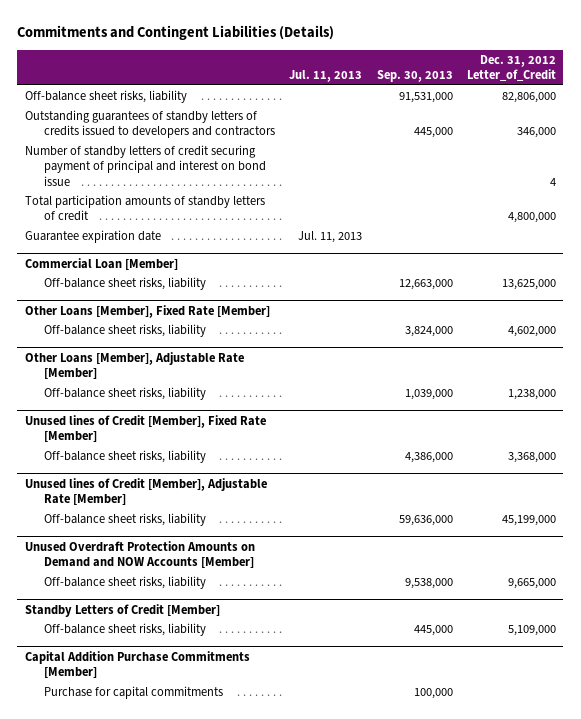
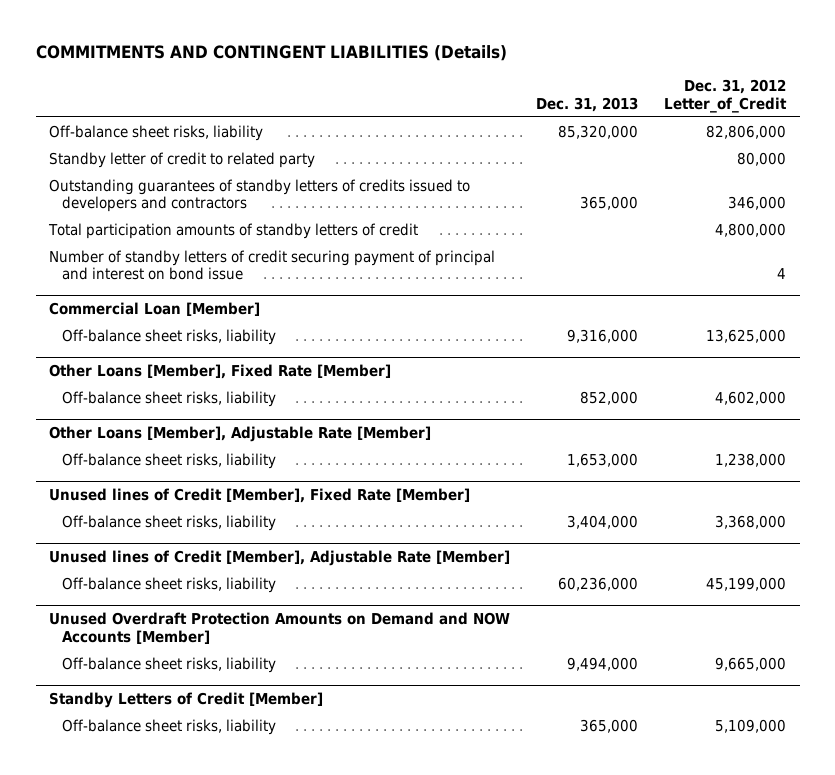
- Commitments and Contingent Liabilities (Details)
+ COMMITMENTS AND CONTINGENT LIABILITIES (Details)
- | Jul. 11, 2013 | Sep. 30, 2013 | Dec. 31, 2012 Letter_of_Credit
+ | Dec. 31, 2013 | Dec. 31, 2012 Letter_of_Credit
+ Standby letter of credit to related party | | 80,000
- Guarantee expiration date | Jul. 11, 2013 | |
moved down: Number of standby letters of credit securing payment of principal and interest on bond issue | | 4
- Capital Addition Purchase Commitments [Member]
- Purchase for capital commitments | | 100,000 |

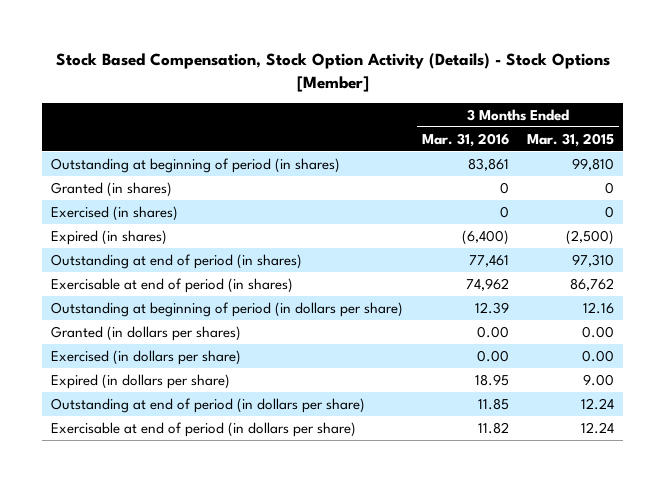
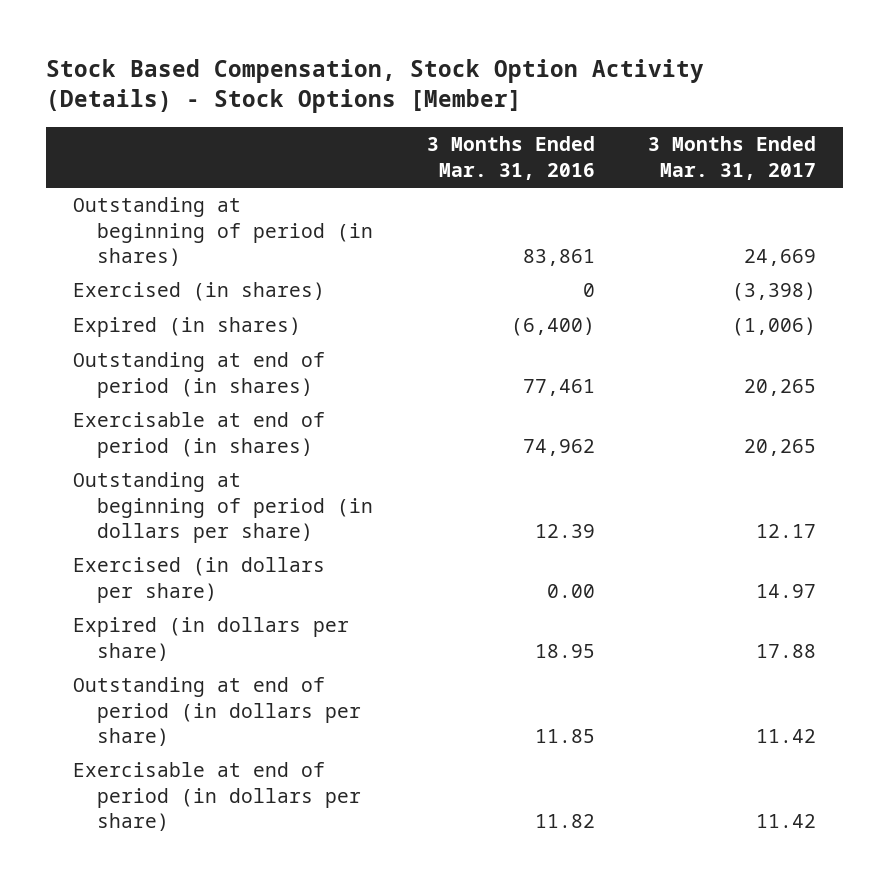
- | 3 Months Ended Mar. 31, 2016 | 3 Months Ended Mar. 31, 2015
+ | 3 Months Ended Mar. 31, 2016 | 3 Months Ended Mar. 31, 2017
- Granted (in shares) | 0 | 0
- Granted (in dollars per shares) | 0.00 | 0.00

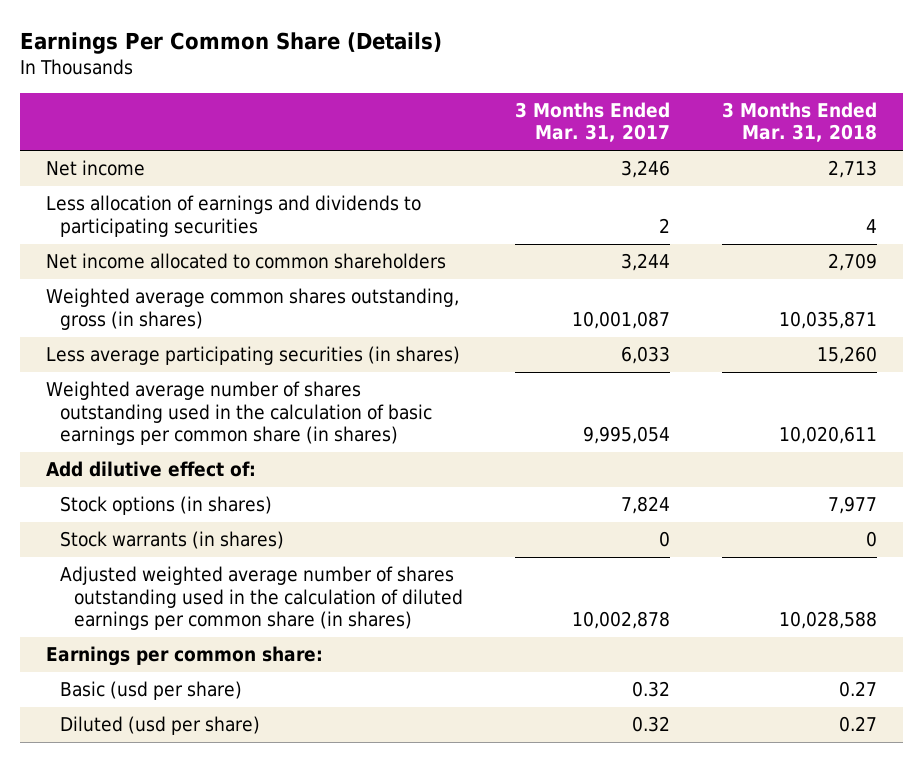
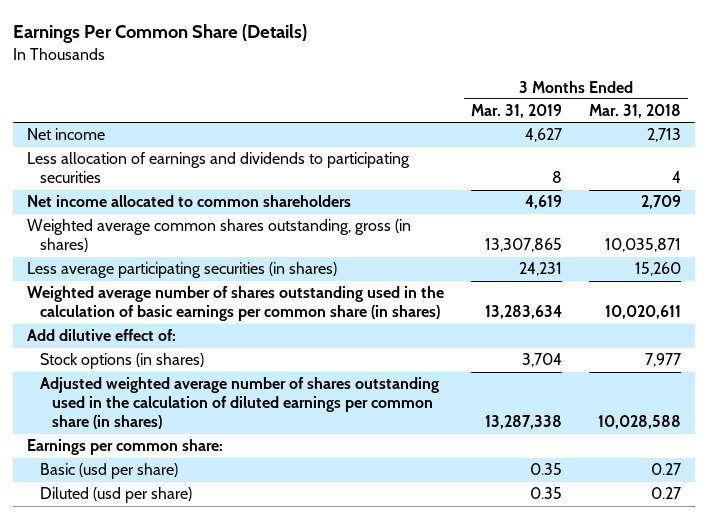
- | 3 Months Ended Mar. 31, 2017 | 3 Months Ended Mar. 31, 2018
+ | 3 Months Ended Mar. 31, 2019 | 3 Months Ended Mar. 31, 2018
- Stock warrants (in shares) | 0 | 0

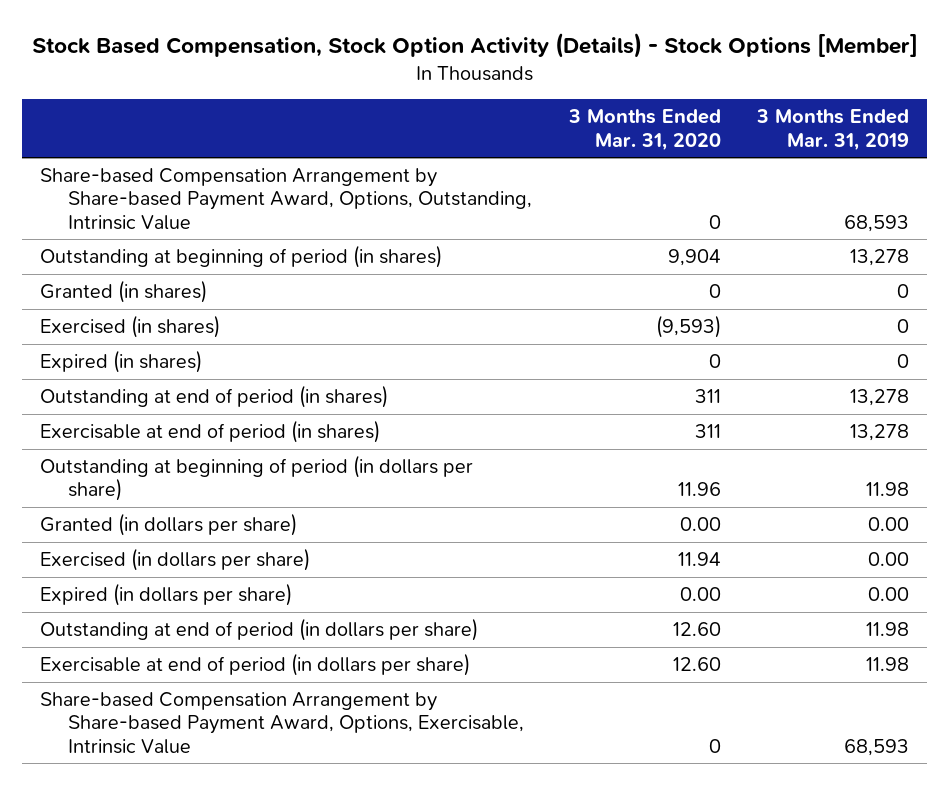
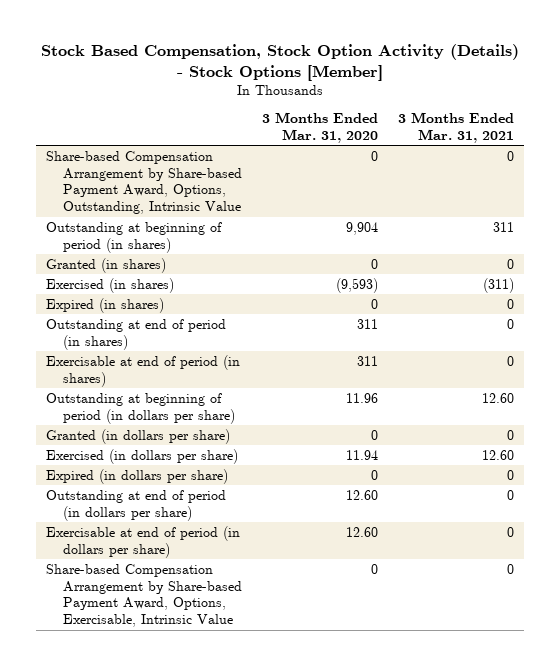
- | 3 Months Ended Mar. 31, 2020 | 3 Months Ended Mar. 31, 2019
+ | 3 Months Ended Mar. 31, 2020 | 3 Months Ended Mar. 31, 2021
- Granted (in dollars per share) | 0.00 | 0.00
+ Granted (in dollars per share) | 0 | 0
- Expired (in dollars per share) | 0.00 | 0.00
+ Expired (in dollars per share) | 0 | 0

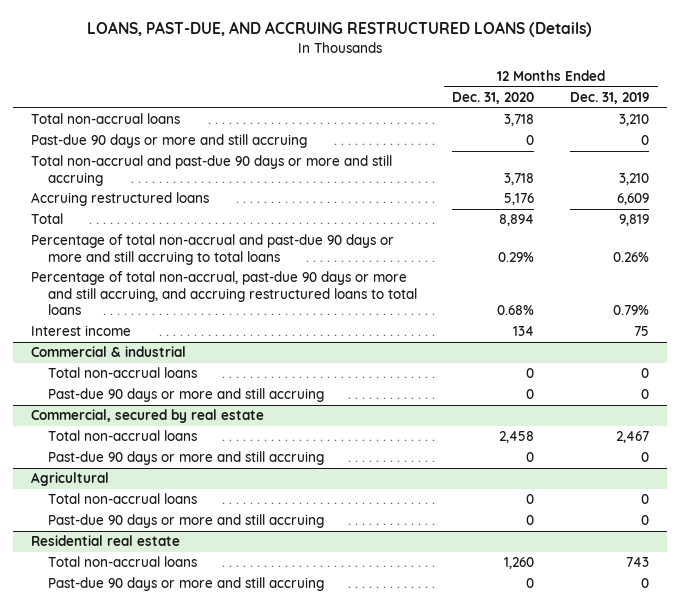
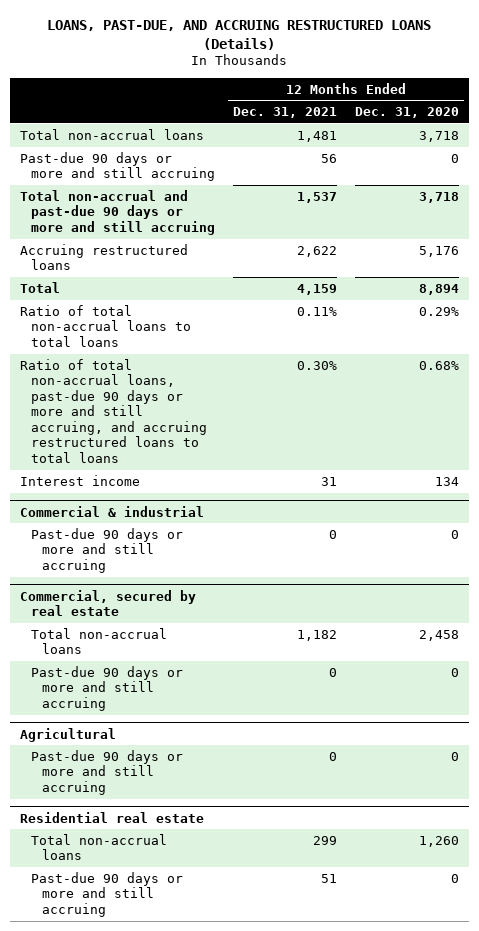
- | 12 Months Ended Dec. 31, 2020 | 12 Months Ended Dec. 31, 2019
+ | 12 Months Ended Dec. 31, 2021 | 12 Months Ended Dec. 31, 2020
- Percentage of total non-accrual and past-due 90 days or more and still accruing to total loans | 0.29% | 0.26%
- Percentage of total non-accrual, past-due 90 days or more and still accruing, and accruing restructured loans to total loans | 0.68% | 0.79%
+ Ratio of total non-accrual loans to total loans | 0.11% | 0.29%
+ Ratio of total non-accrual loans, past-due 90 days or more and still accruing, and accruing restructured loans to total loans | 0.30% | 0.68%
@ Commercial & industrial
- Total non-accrual loans | 0 | 0
@ Agricultural
- Total non-accrual loans | 0 | 0

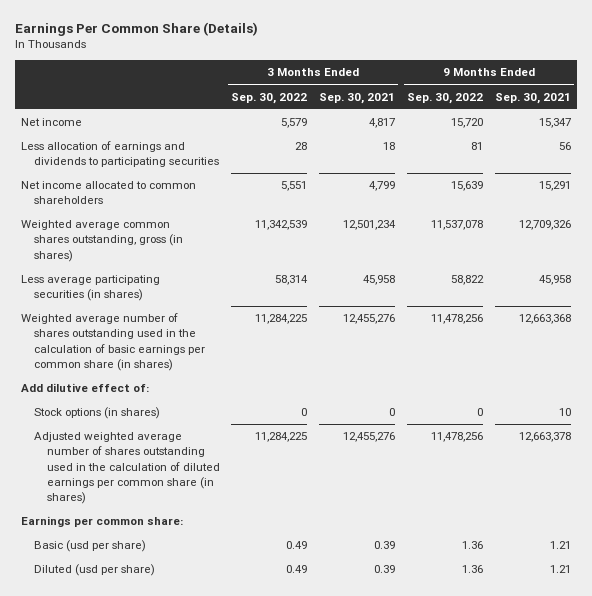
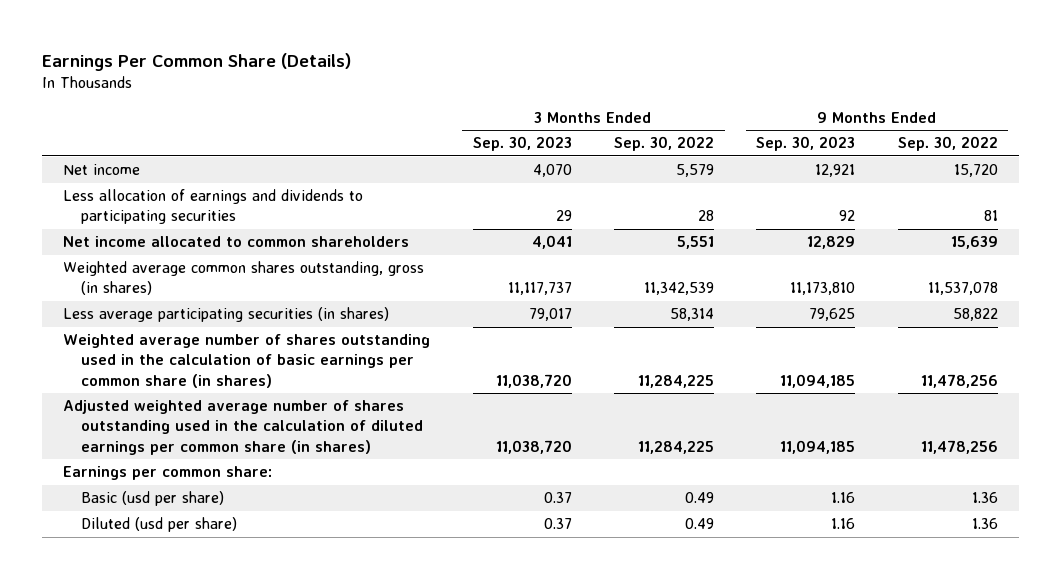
- | 3 Months Ended Sep. 30, 2022 | 3 Months Ended Sep. 30, 2021 | 9 Months Ended Sep. 30, 2022 | 9 Months Ended Sep. 30, 2021
+ | 3 Months Ended Sep. 30, 2023 | 3 Months Ended Sep. 30, 2022 | 9 Months Ended Sep. 30, 2023 | 9 Months Ended Sep. 30, 2022
- Add dilutive effect of:
- Stock options (in shares) | 0 | 0 | 0 | 10

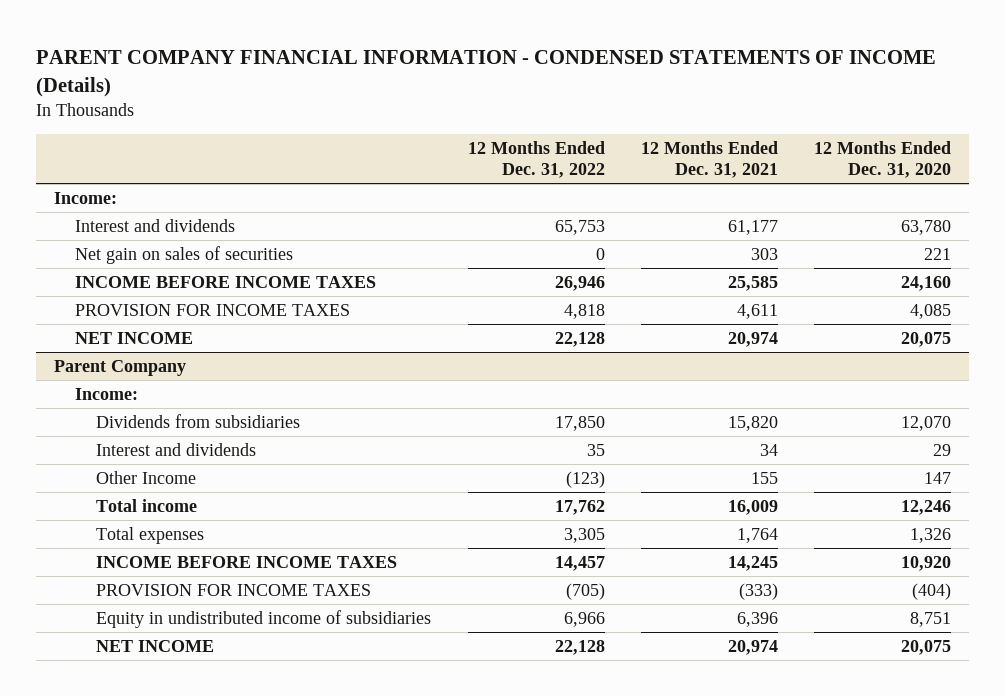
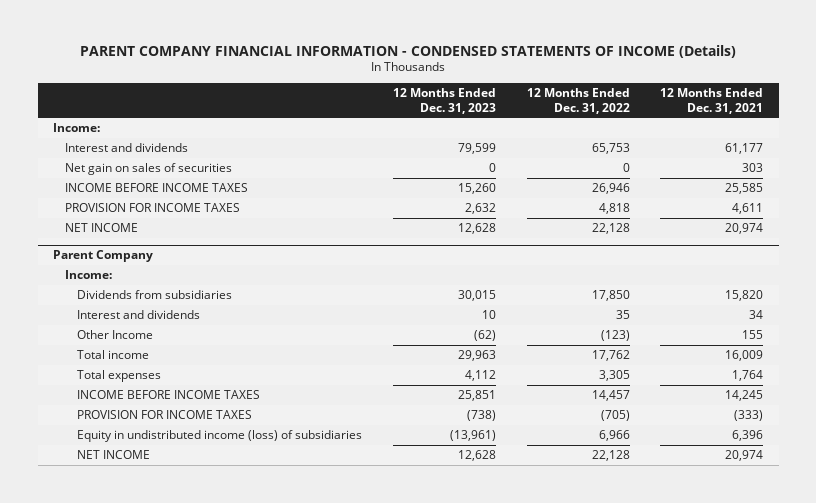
- | 12 Months Ended Dec. 31, 2022 | 12 Months Ended Dec. 31, 2021 | 12 Months Ended Dec. 31, 2020
+ | 12 Months Ended Dec. 31, 2023 | 12 Months Ended Dec. 31, 2022 | 12 Months Ended Dec. 31, 2021
@ Parent Company
- Equity in undistributed income of subsidiaries | 6,966 | 6,396 | 8,751
+ Equity in undistributed income (loss) of subsidiaries | (13,961) | 6,966 | 6,396

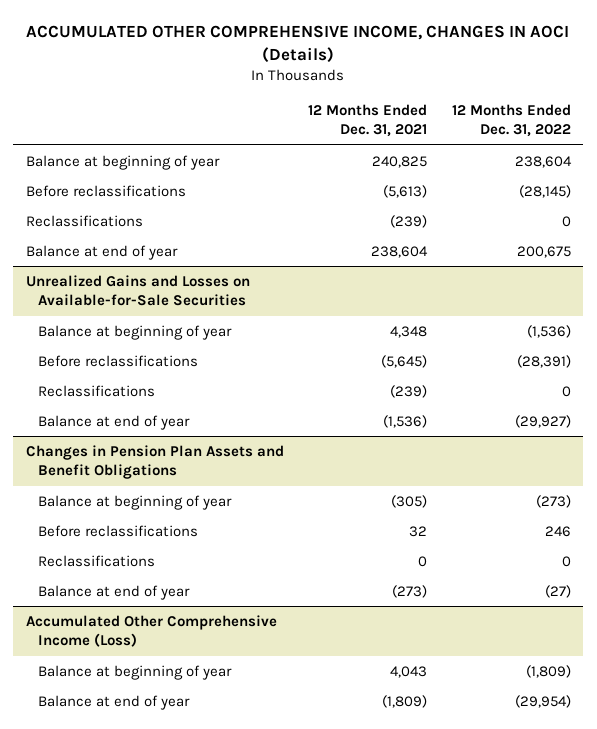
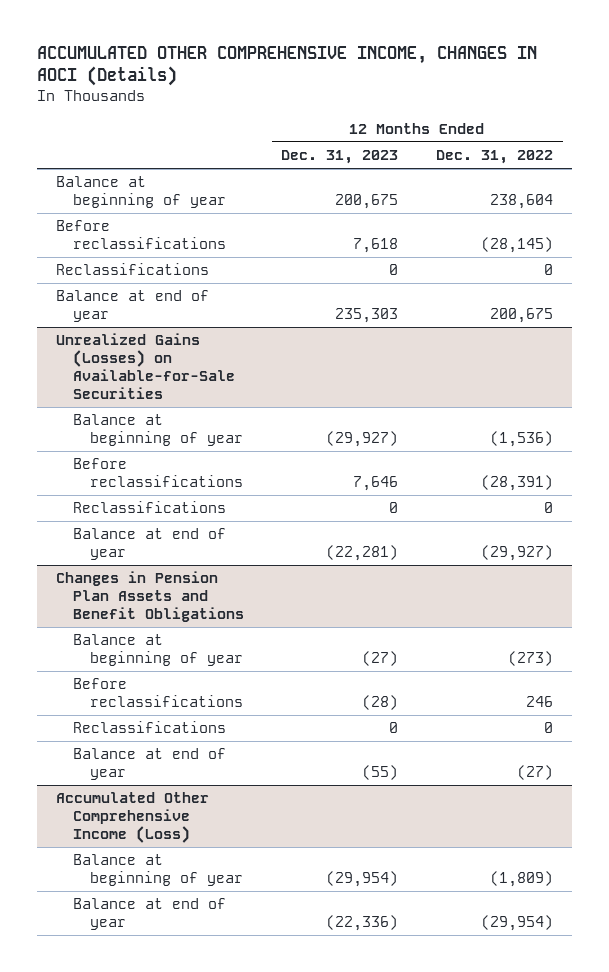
- | 12 Months Ended Dec. 31, 2021 | 12 Months Ended Dec. 31, 2022
+ | 12 Months Ended Dec. 31, 2023 | 12 Months Ended Dec. 31, 2022
- Unrealized Gains and Losses on Available-for-Sale Securities
+ Unrealized Gains (Losses) on Available-for-Sale Securities

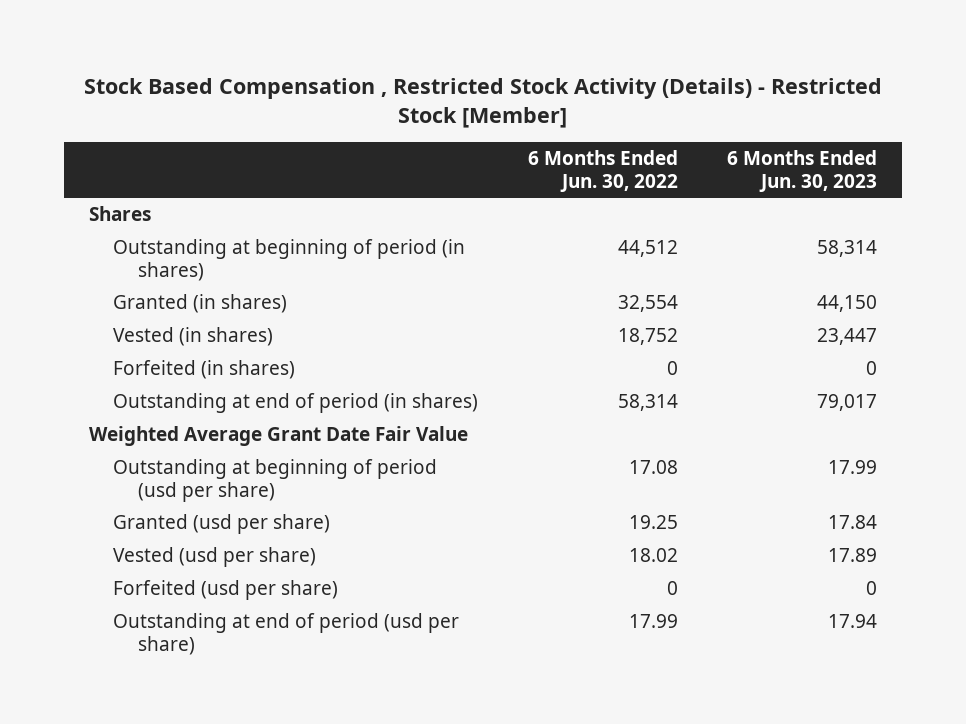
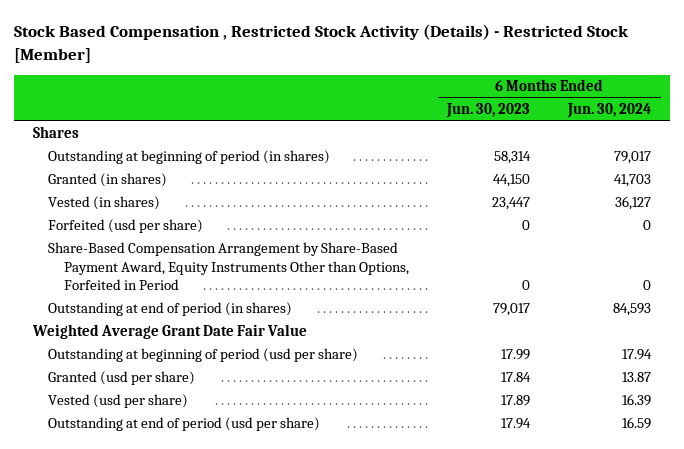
- | 6 Months Ended Jun. 30, 2022 | 6 Months Ended Jun. 30, 2023
+ | 6 Months Ended Jun. 30, 2023 | 6 Months Ended Jun. 30, 2024
- Forfeited (in shares) | 0 | 0
moved up: Forfeited (usd per share) | 0 | 0
+ Share-Based Compensation Arrangement by Share-Based Payment Award, Equity Instruments Other than Options, Forfeited in Period | 0 | 0

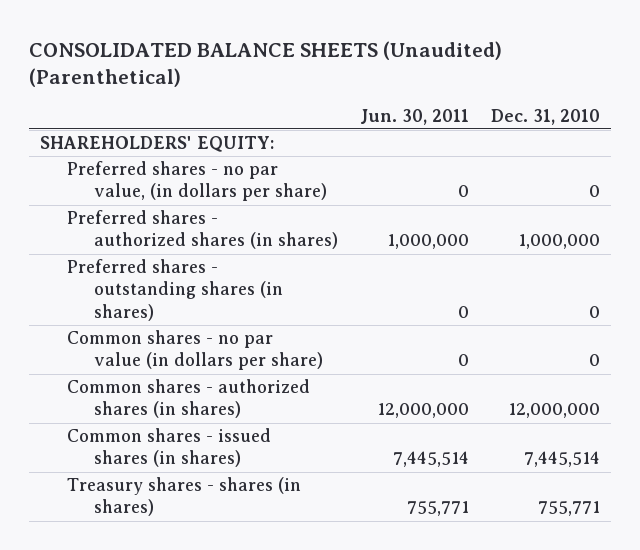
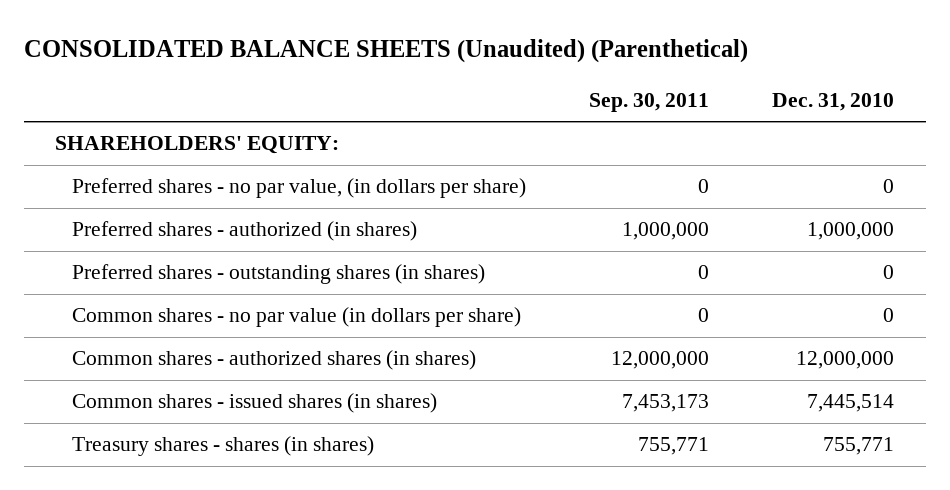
- | Jun. 30, 2011 | Dec. 31, 2010
+ | Sep. 30, 2011 | Dec. 31, 2010
- Preferred shares - authorized shares (in shares) | 1,000,000 | 1,000,000
+ Preferred shares - authorized (in shares) | 1,000,000 | 1,000,000

